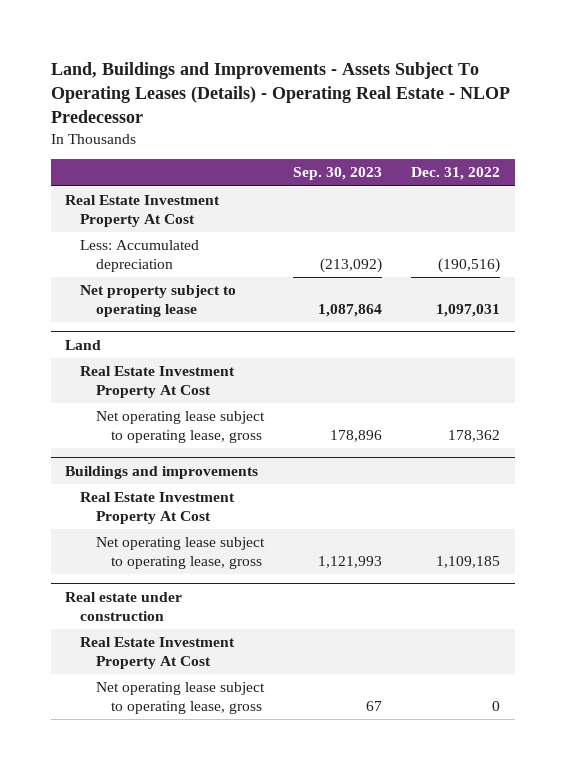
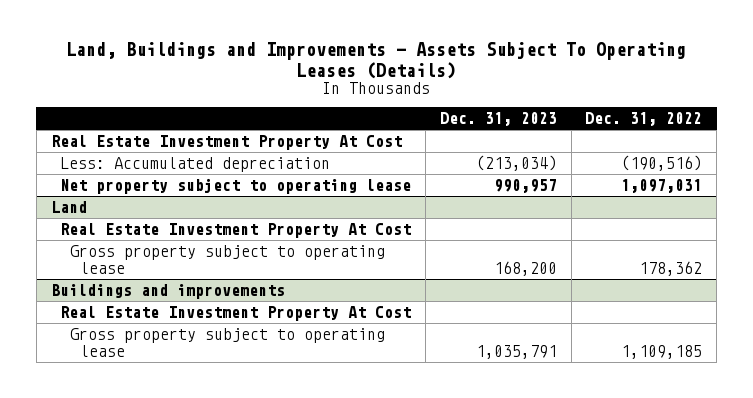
- Land, Buildings and Improvements - Assets Subject To Operating Leases (Details) - Operating Real Estate - NLOP Predecessor
+ Land, Buildings and Improvements - Assets Subject To Operating Leases (Details)
- | Sep. 30, 2023 | Dec. 31, 2022
+ | Dec. 31, 2023 | Dec. 31, 2022
@ Land
- Net operating lease subject to operating lease, gross | 178,896 | 178,362
+ Gross property subject to operating lease | 168,200 | 178,362
@ Buildings and improvements
- Net operating lease subject to operating lease, gross | 1,121,993 | 1,109,185
- Real estate under construction
- Real Estate Investment Property At Cost
- Net operating lease subject to operating lease, gross | 67 | 0
@ Buildings and improvements
+ Gross property subject to operating lease | 1,035,791 | 1,109,185

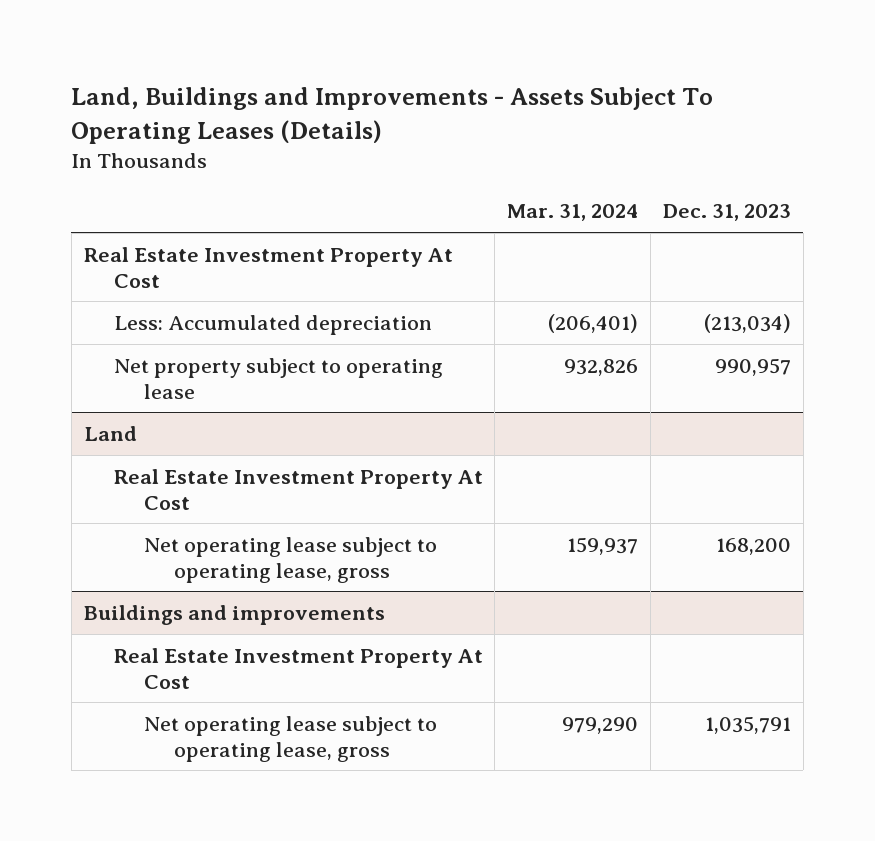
- | Dec. 31, 2023 | Dec. 31, 2022
+ | Mar. 31, 2024 | Dec. 31, 2023
@ Land
- Gross property subject to operating lease | 168,200 | 178,362
+ Net operating lease subject to operating lease, gross | 159,937 | 168,200
@ Buildings and improvements
- Gross property subject to operating lease | 1,035,791 | 1,109,185
+ Net operating lease subject to operating lease, gross | 979,290 | 1,035,791

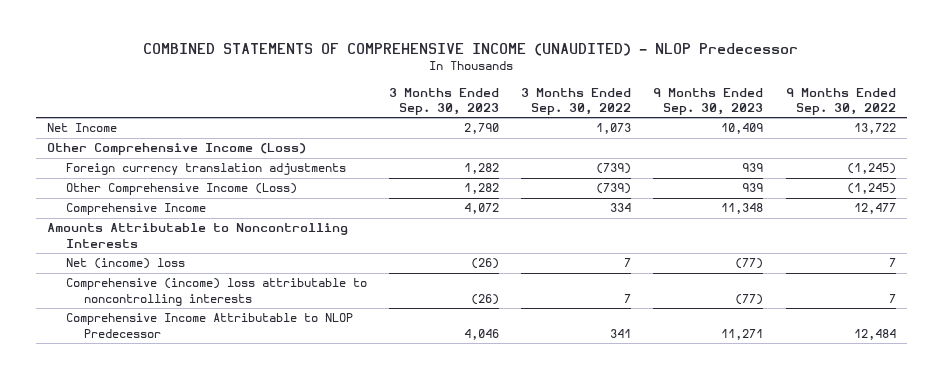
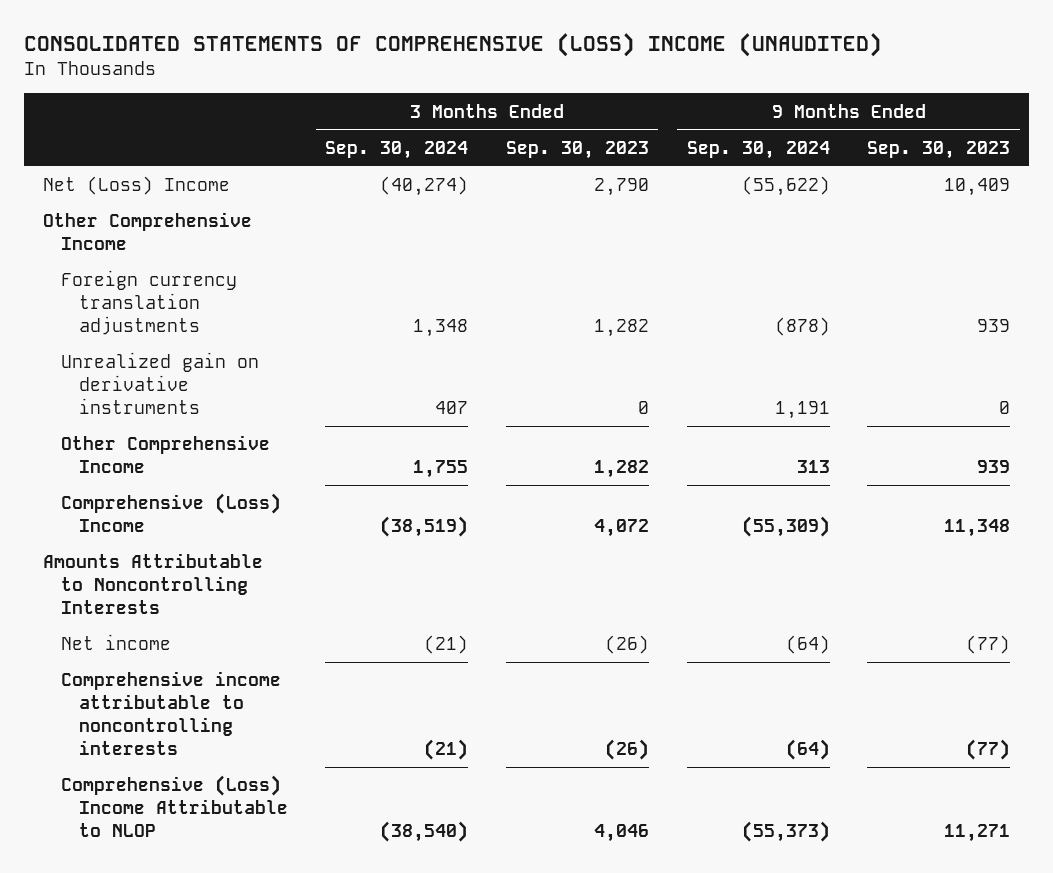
- COMBINED STATEMENTS OF COMPREHENSIVE INCOME (UNAUDITED) - NLOP Predecessor
+ CONSOLIDATED STATEMENTS OF COMPREHENSIVE (LOSS) INCOME (UNAUDITED)
- | 3 Months Ended Sep. 30, 2023 | 3 Months Ended Sep. 30, 2022 | 9 Months Ended Sep. 30, 2023 | 9 Months Ended Sep. 30, 2022
+ | 3 Months Ended Sep. 30, 2024 | 3 Months Ended Sep. 30, 2023 | 9 Months Ended Sep. 30, 2024 | 9 Months Ended Sep. 30, 2023
- Net Income | 2,790 | 1,073 | 10,409 | 13,722
- Other Comprehensive Income (Loss)
+ Net (Loss) Income | (40,274) | 2,790 | (55,622) | 10,409
+ Other Comprehensive Income
- Other Comprehensive Income (Loss) | 1,282 | (739) | 939 | (1,245)
- Comprehensive Income | 4,072 | 334 | 11,348 | 12,477
+ Unrealized gain on derivative instruments | 407 | 0 | 1,191 | 0
+ Other Comprehensive Income | 1,755 | 1,282 | 313 | 939
+ Comprehensive (Loss) Income | (38,519) | 4,072 | (55,309) | 11,348
- Net (income) loss | (26) | 7 | (77) | 7
- Comprehensive (income) loss attributable to noncontrolling interests | (26) | 7 | (77) | 7
- Comprehensive Income Attributable to NLOP Predecessor | 4,046 | 341 | 11,271 | 12,484
+ Net income | (21) | (26) | (64) | (77)
+ Comprehensive income attributable to noncontrolling interests | (21) | (26) | (64) | (77)
+ Comprehensive (Loss) Income Attributable to NLOP | (38,540) | 4,046 | (55,373) | 11,271

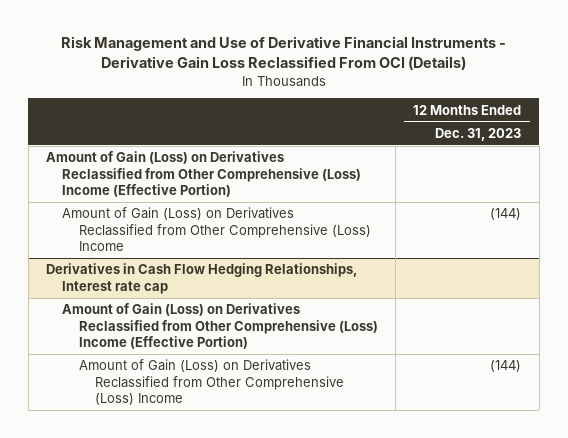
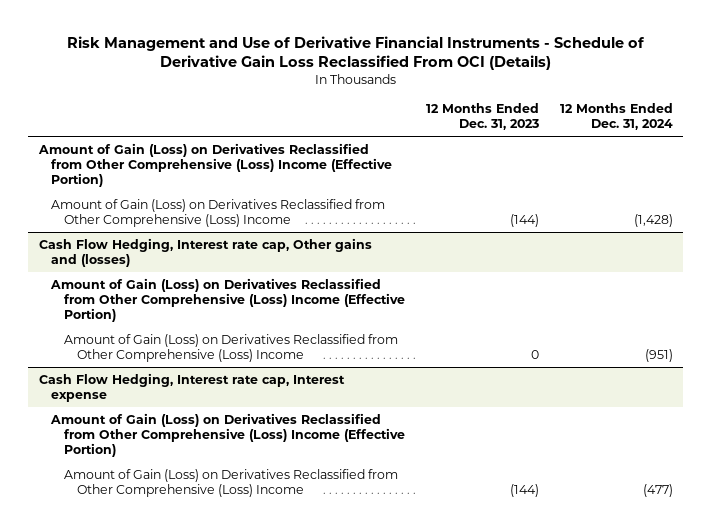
- Risk Management and Use of Derivative Financial Instruments - Derivative Gain Loss Reclassified From OCI (Details)
+ Risk Management and Use of Derivative Financial Instruments - Schedule of Derivative Gain Loss Reclassified From OCI (Details)
- | 12 Months Ended Dec. 31, 2023
+ | 12 Months Ended Dec. 31, 2023 | 12 Months Ended Dec. 31, 2024
- Derivatives in Cash Flow Hedging Relationships, Interest rate cap
+ Cash Flow Hedging, Interest rate cap, Other gains and (losses)
+ Amount of Gain (Loss) on Derivatives Reclassified from Other Comprehensive (Loss) Income | 0 | (951)
+ Cash Flow Hedging, Interest rate cap, Interest expense
+ Amount of Gain (Loss) on Derivatives Reclassified from Other Comprehensive (Loss) Income (Effective Portion)

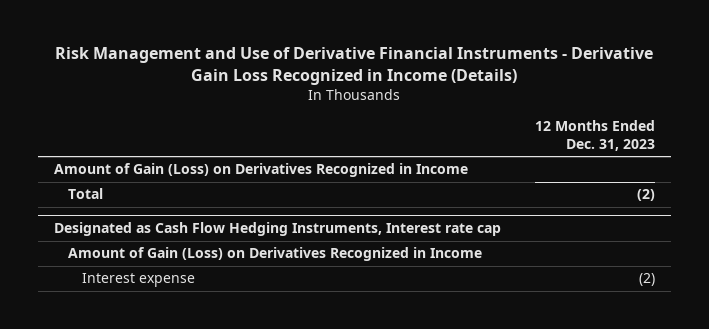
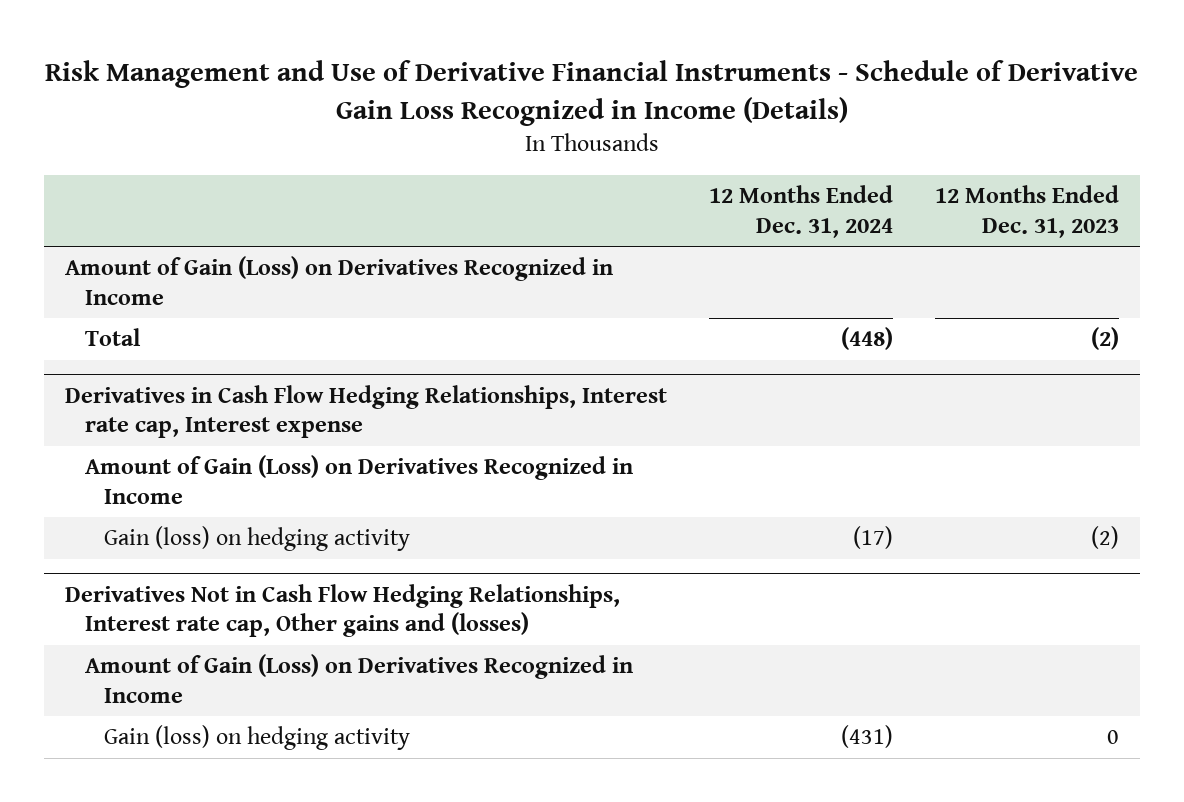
- Risk Management and Use of Derivative Financial Instruments - Derivative Gain Loss Recognized in Income (Details)
+ Risk Management and Use of Derivative Financial Instruments - Schedule of Derivative Gain Loss Recognized in Income (Details)
- | 12 Months Ended Dec. 31, 2023
+ | 12 Months Ended Dec. 31, 2024 | 12 Months Ended Dec. 31, 2023
- Designated as Cash Flow Hedging Instruments, Interest rate cap
+ Derivatives in Cash Flow Hedging Relationships, Interest rate cap, Interest expense
- Interest expense | (2)
+ Gain (loss) on hedging activity | (17) | (2)
+ Derivatives Not in Cash Flow Hedging Relationships, Interest rate cap, Other gains and (losses)
+ Amount of Gain (Loss) on Derivatives Recognized in Income
+ Gain (loss) on hedging activity | (431) | 0

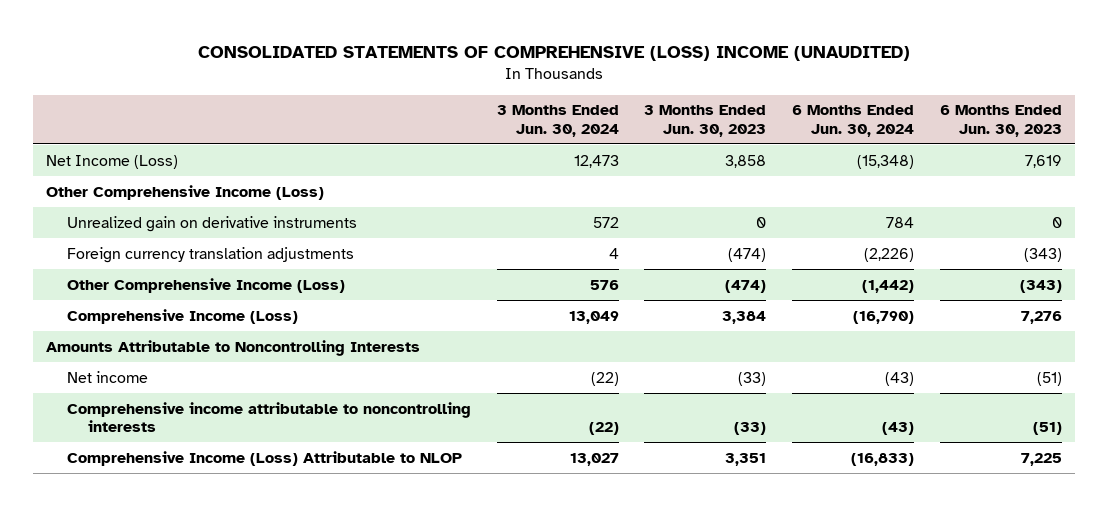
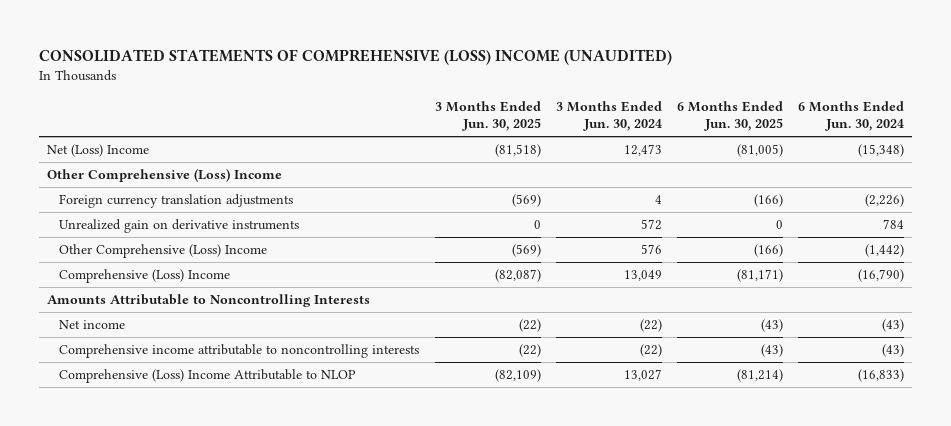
- | 3 Months Ended Jun. 30, 2024 | 3 Months Ended Jun. 30, 2023 | 6 Months Ended Jun. 30, 2024 | 6 Months Ended Jun. 30, 2023
+ | 3 Months Ended Jun. 30, 2025 | 3 Months Ended Jun. 30, 2024 | 6 Months Ended Jun. 30, 2025 | 6 Months Ended Jun. 30, 2024
- Net Income (Loss) | 12,473 | 3,858 | (15,348) | 7,619
- Other Comprehensive Income (Loss)
+ Net (Loss) Income | (81,518) | 12,473 | (81,005) | (15,348)
+ Other Comprehensive (Loss) Income
- Other Comprehensive Income (Loss) | 576 | (474) | (1,442) | (343)
- Comprehensive Income (Loss) | 13,049 | 3,384 | (16,790) | 7,276
moved down: Unrealized gain on derivative instruments | 0 | 572 | 0 | 784
+ Other Comprehensive (Loss) Income | (569) | 576 | (166) | (1,442)
+ Comprehensive (Loss) Income | (82,087) | 13,049 | (81,171) | (16,790)
- Comprehensive Income (Loss) Attributable to NLOP | 13,027 | 3,351 | (16,833) | 7,225
+ Comprehensive (Loss) Income Attributable to NLOP | (82,109) | 13,027 | (81,214) | (16,833)

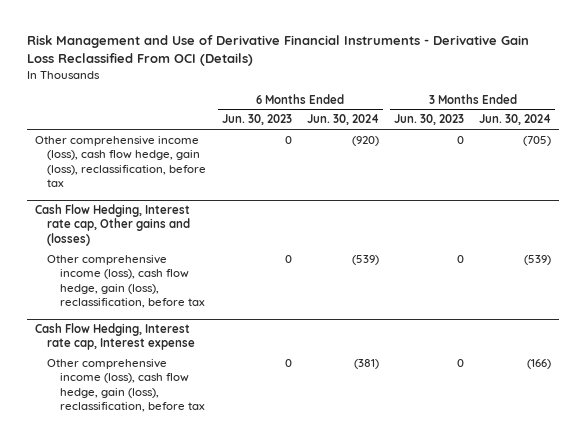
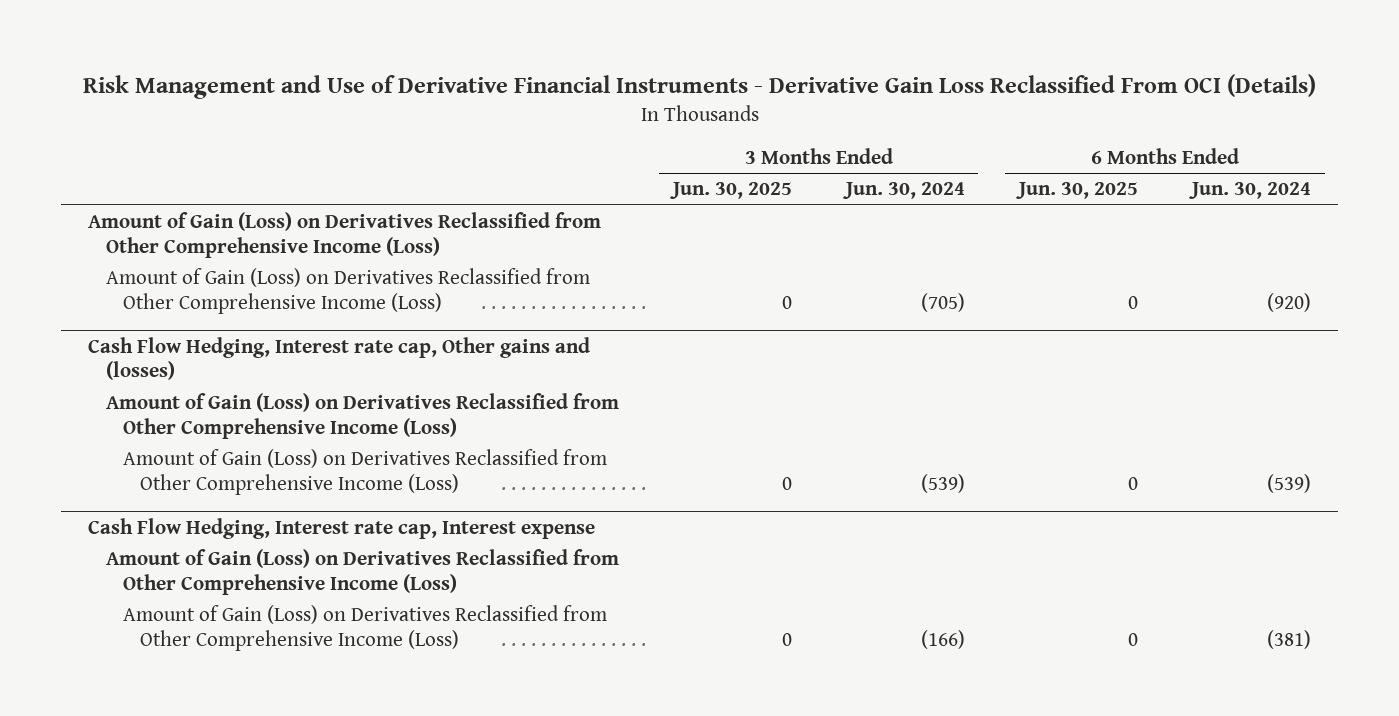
- | 6 Months Ended Jun. 30, 2023 | 6 Months Ended Jun. 30, 2024 | 3 Months Ended Jun. 30, 2023 | 3 Months Ended Jun. 30, 2024
+ | 3 Months Ended Jun. 30, 2025 | 3 Months Ended Jun. 30, 2024 | 6 Months Ended Jun. 30, 2025 | 6 Months Ended Jun. 30, 2024
- Other comprehensive income (loss), cash flow hedge, gain (loss), reclassification, before tax | 0 | (920) | 0 | (705)
+ Amount of Gain (Loss) on Derivatives Reclassified from Other Comprehensive Income (Loss)
+ Amount of Gain (Loss) on Derivatives Reclassified from Other Comprehensive Income (Loss) | 0 | (705) | 0 | (920)
@ Cash Flow Hedging, Interest rate cap, Other gains and (losses)
- Other comprehensive income (loss), cash flow hedge, gain (loss), reclassification, before tax | 0 | (539) | 0 | (539)
+ Amount of Gain (Loss) on Derivatives Reclassified from Other Comprehensive Income (Loss)
+ Amount of Gain (Loss) on Derivatives Reclassified from Other Comprehensive Income (Loss) | 0 | (539) | 0 | (539)
@ Cash Flow Hedging, Interest rate cap, Interest expense
- Other comprehensive income (loss), cash flow hedge, gain (loss), reclassification, before tax | 0 | (381) | 0 | (166)
+ Amount of Gain (Loss) on Derivatives Reclassified from Other Comprehensive Income (Loss)
+ Amount of Gain (Loss) on Derivatives Reclassified from Other Comprehensive Income (Loss) | 0 | (166) | 0 | (381)

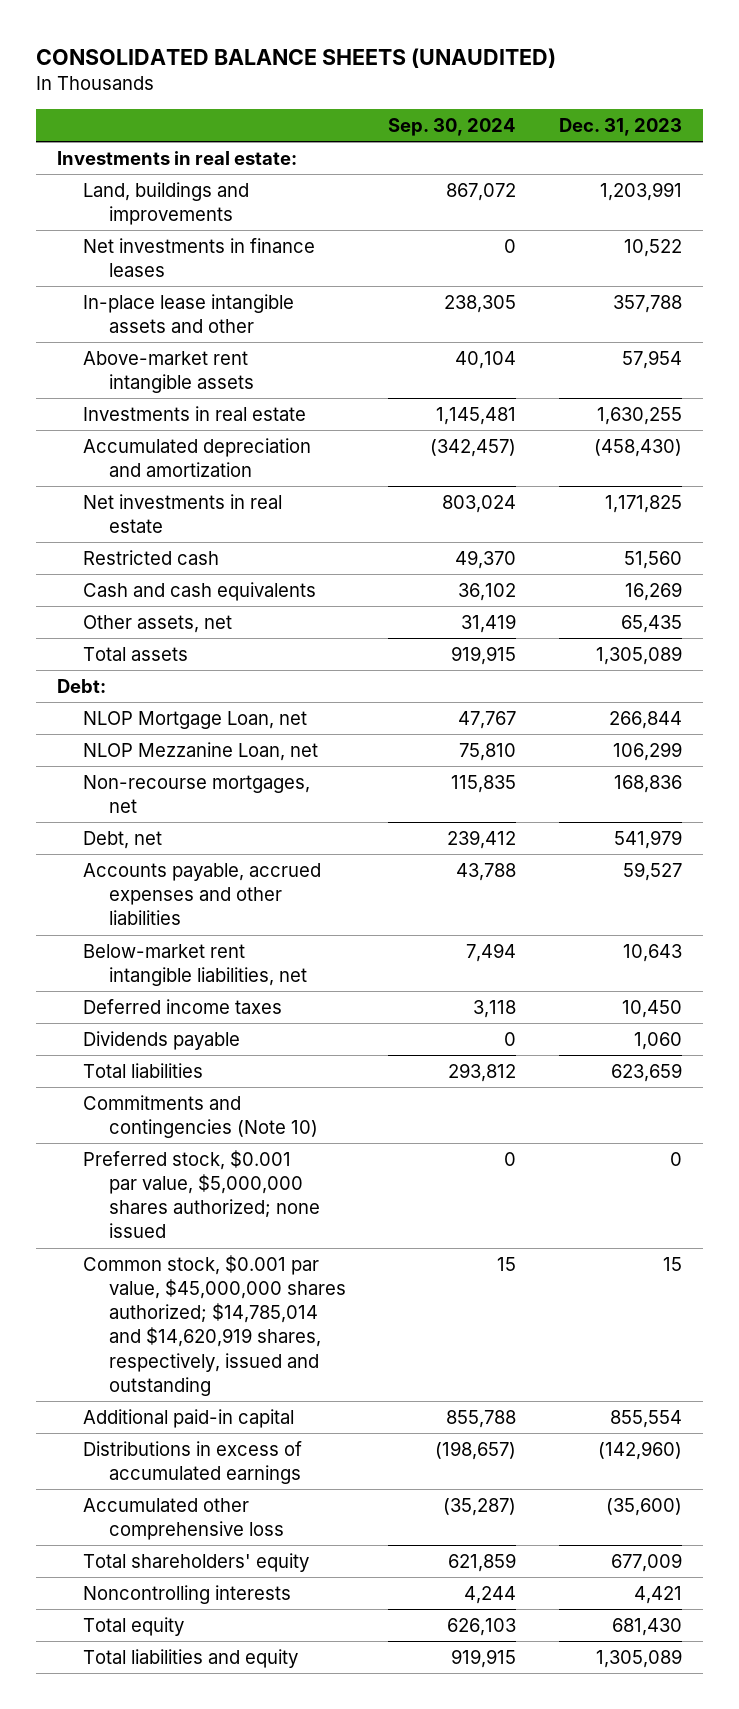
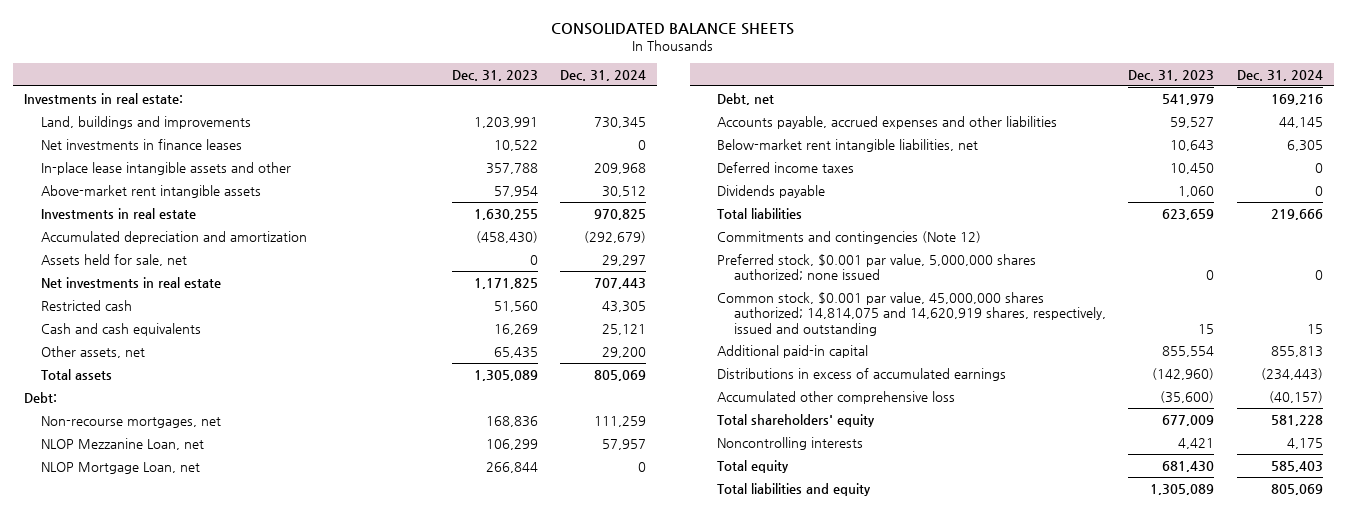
- CONSOLIDATED BALANCE SHEETS (UNAUDITED)
+ CONSOLIDATED BALANCE SHEETS
- | Sep. 30, 2024 | Dec. 31, 2023
+ | Dec. 31, 2023 | Dec. 31, 2024
+ Assets held for sale, net | 0 | 29,297
moved down: NLOP Mezzanine Loan, net | 106,299 | 57,957
moved down: NLOP Mortgage Loan, net | 266,844 | 0
- Commitments and contingencies (Note 10)
- Preferred stock, $0.001 par value, $5,000,000 shares authorized; none issued | 0 | 0
- Common stock, $0.001 par value, $45,000,000 shares authorized; $14,785,014 and $14,620,919 shares, respectively, issued and outstanding | 15 | 15
+ Commitments and contingencies (Note 12)
+ Preferred stock, $0.001 par value, 5,000,000 shares authorized; none issued | 0 | 0
+ Common stock, $0.001 par value, 45,000,000 shares authorized; 14,814,075 and 14,620,919 shares, respectively, issued and outstanding | 15 | 15

